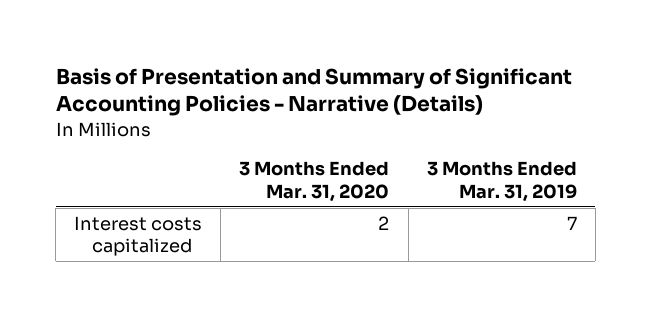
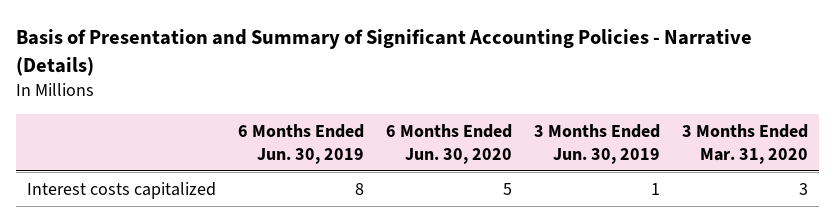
- | 3 Months Ended Mar. 31, 2020 | 3 Months Ended Mar. 31, 2019
+ | 6 Months Ended Jun. 30, 2019 | 6 Months Ended Jun. 30, 2020 | 3 Months Ended Jun. 30, 2019 | 3 Months Ended Mar. 31, 2020
- Interest costs capitalized | 2 | 7
+ Interest costs capitalized | 8 | 5 | 1 | 3

